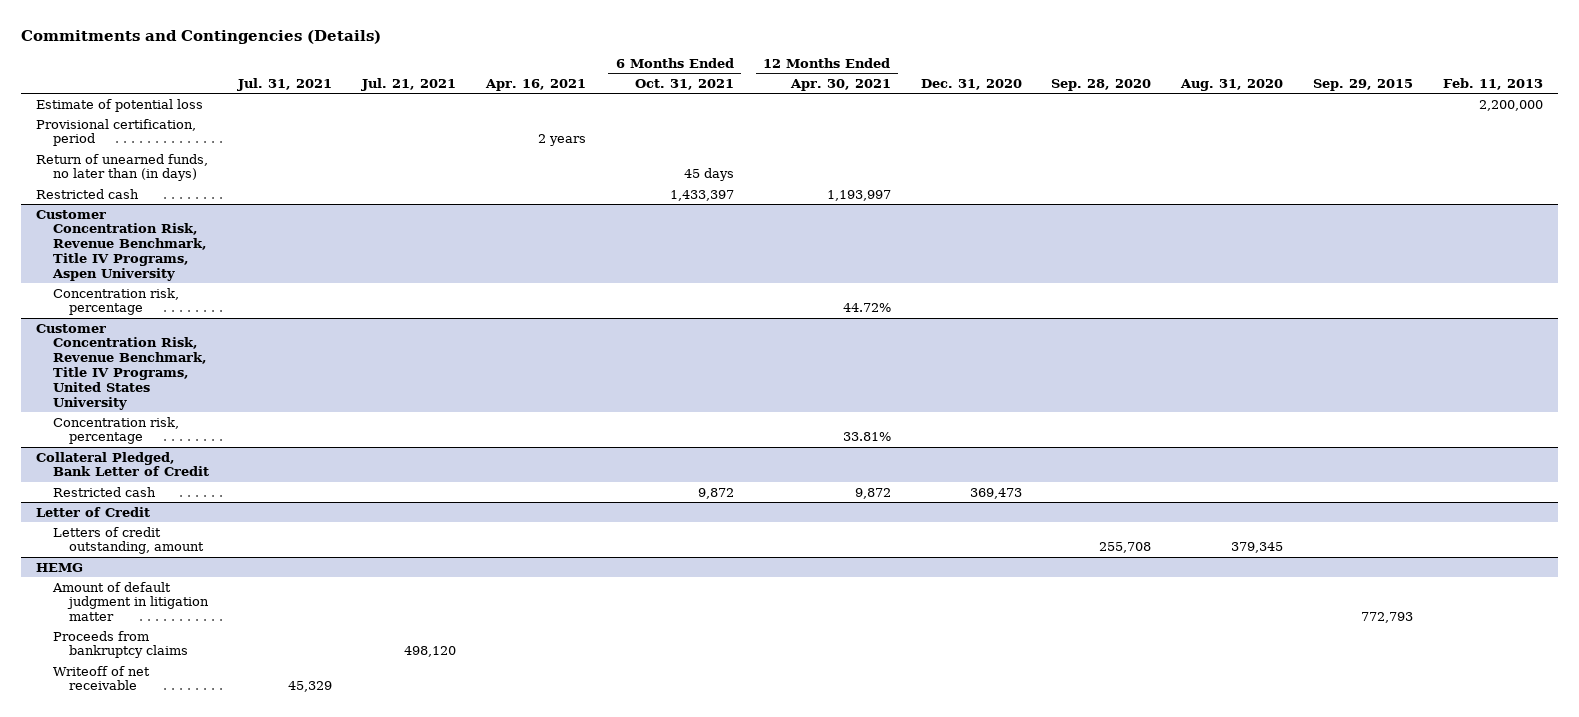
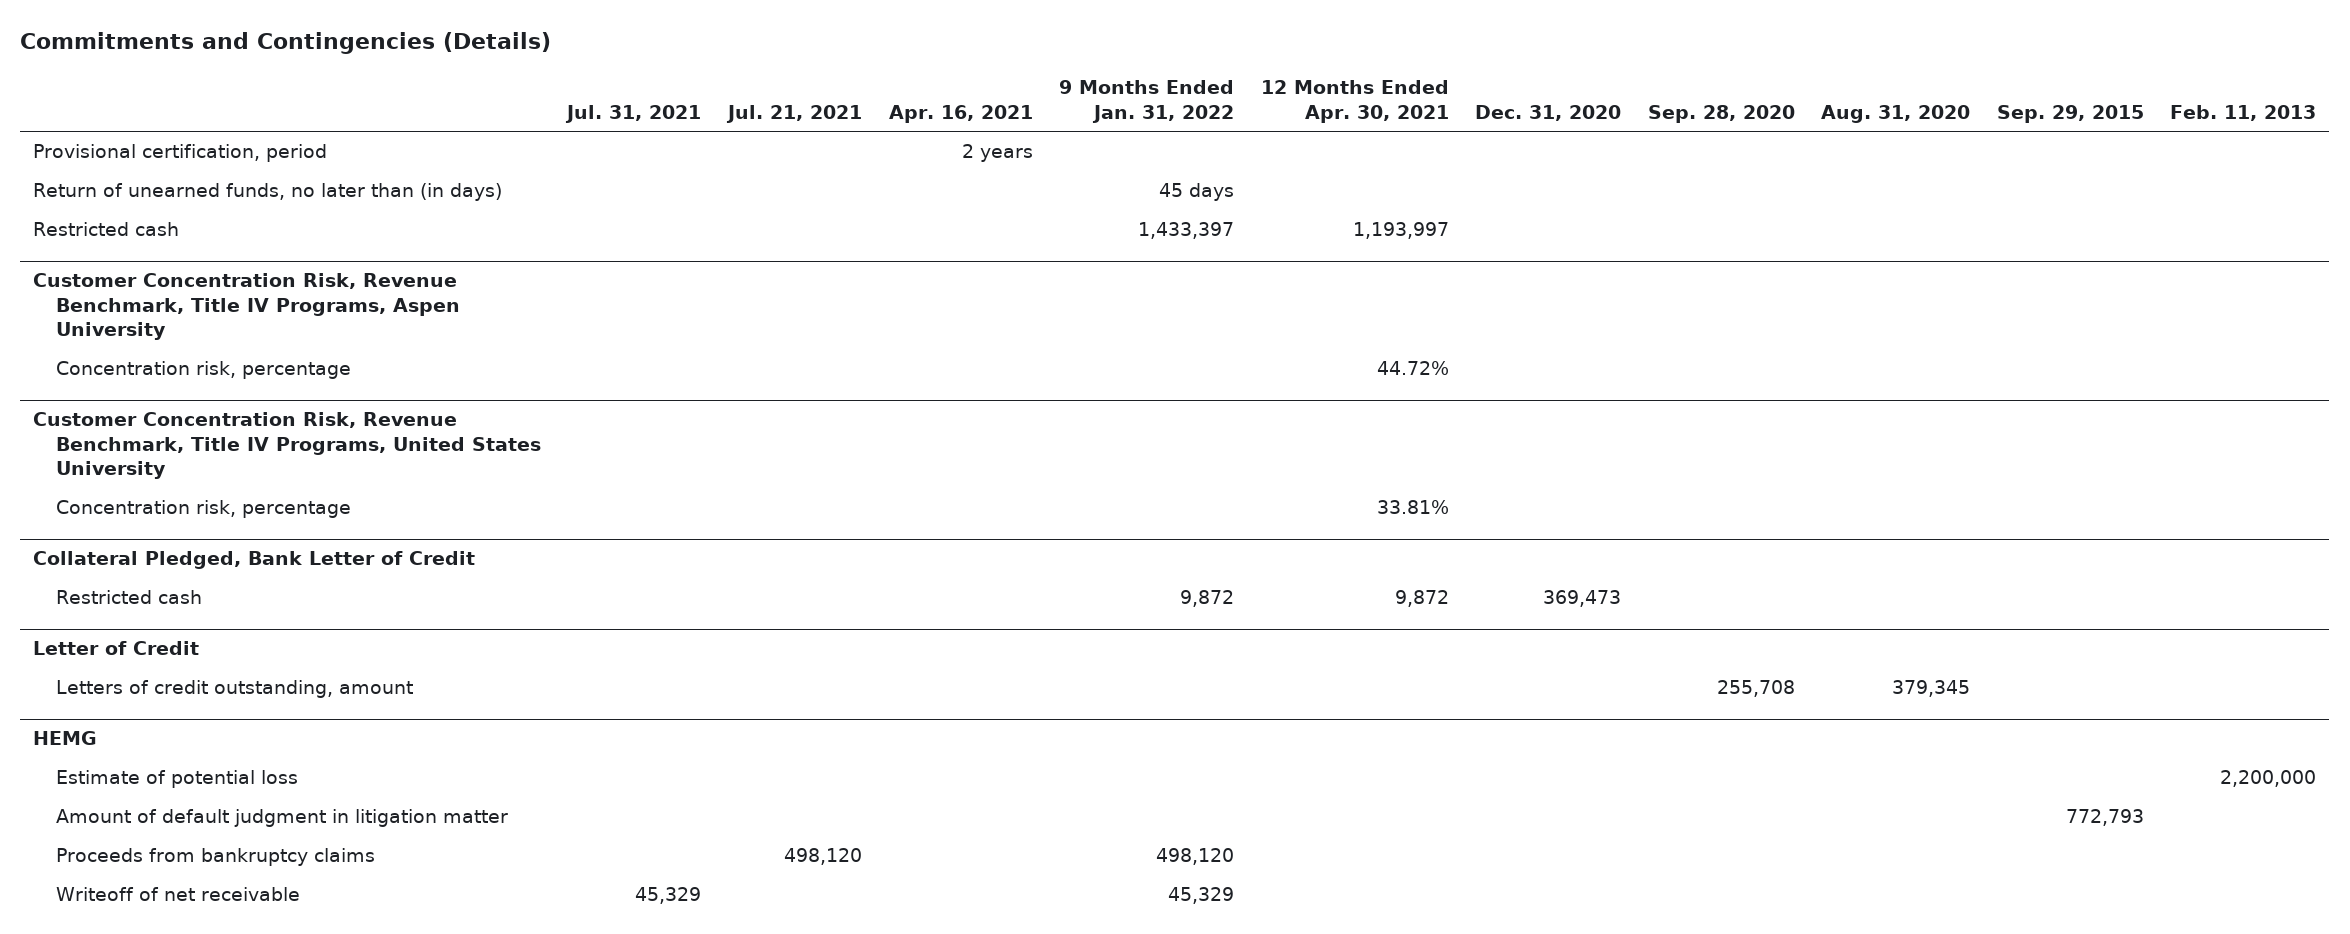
- | Jul. 31, 2021 | Jul. 21, 2021 | Apr. 16, 2021 | 6 Months Ended Oct. 31, 2021 | 12 Months Ended Apr. 30, 2021 | Dec. 31, 2020 | Sep. 28, 2020 | Aug. 31, 2020 | Sep. 29, 2015 | Feb. 11, 2013
+ | Jul. 31, 2021 | Jul. 21, 2021 | Apr. 16, 2021 | 9 Months Ended Jan. 31, 2022 | 12 Months Ended Apr. 30, 2021 | Dec. 31, 2020 | Sep. 28, 2020 | Aug. 31, 2020 | Sep. 29, 2015 | Feb. 11, 2013
- Estimate of potential loss | | | | | | | | | | 2,200,000
@ HEMG
+ Estimate of potential loss | | | | | | | | | | 2,200,000

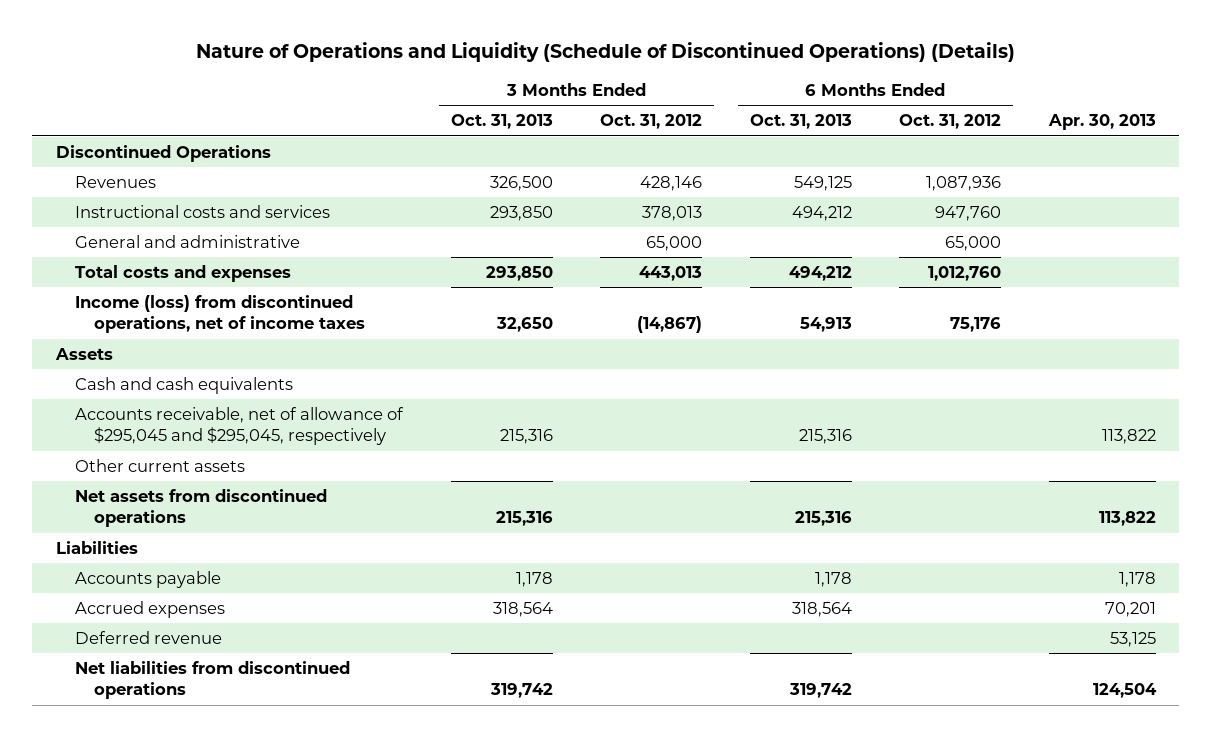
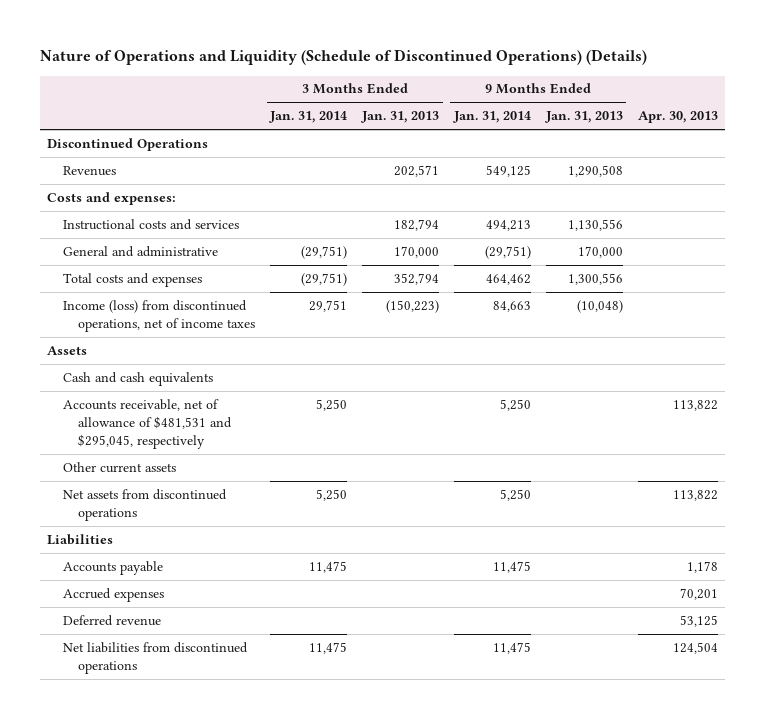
- | 3 Months Ended Oct. 31, 2013 | 3 Months Ended Oct. 31, 2012 | 6 Months Ended Oct. 31, 2013 | 6 Months Ended Oct. 31, 2012 | Apr. 30, 2013
+ | 3 Months Ended Jan. 31, 2014 | 3 Months Ended Jan. 31, 2013 | 9 Months Ended Jan. 31, 2014 | 9 Months Ended Jan. 31, 2013 | Apr. 30, 2013
+ Costs and expenses:
- Accounts receivable, net of allowance of $295,045 and $295,045, respectively | 215,316 | | 215,316 | | 113,822
+ Accounts receivable, net of allowance of $481,531 and $295,045, respectively | 5,250 | | 5,250 | | 113,822

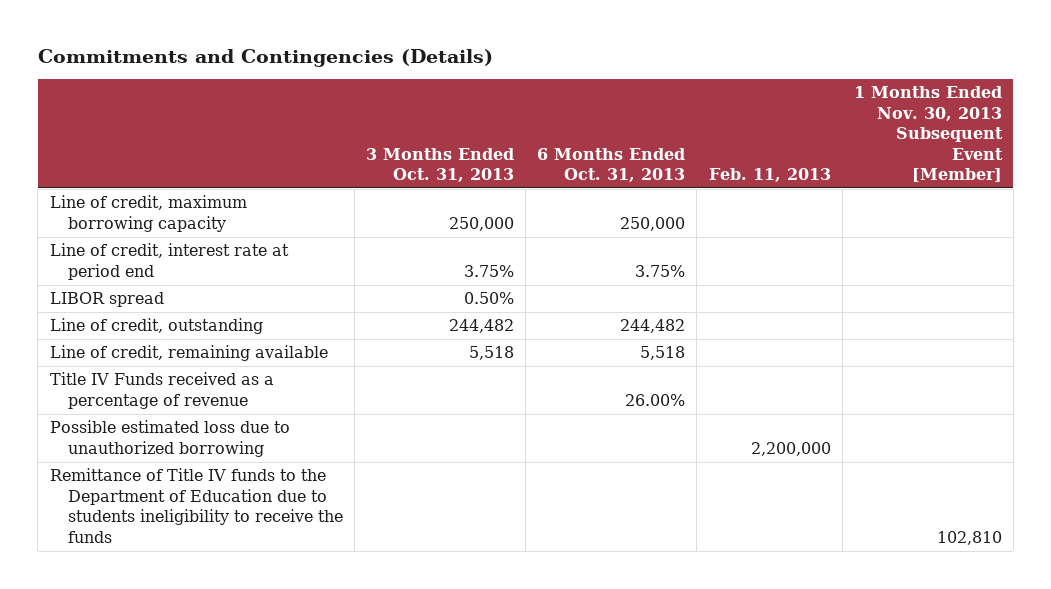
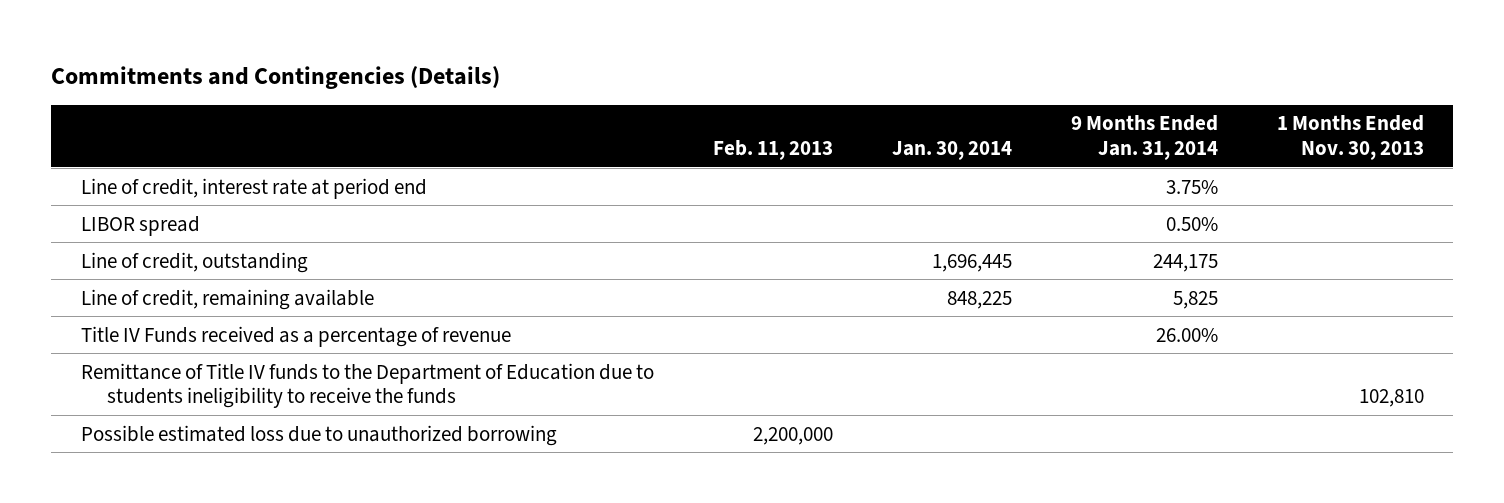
- | 3 Months Ended Oct. 31, 2013 | 6 Months Ended Oct. 31, 2013 | Feb. 11, 2013 | 1 Months Ended Nov. 30, 2013 Subsequent Event [Member]
+ | Feb. 11, 2013 | Jan. 30, 2014 | 9 Months Ended Jan. 31, 2014 | 1 Months Ended Nov. 30, 2013
- Line of credit, maximum borrowing capacity | 250,000 | 250,000 | |
moved down: Possible estimated loss due to unauthorized borrowing | 2,200,000 | | |

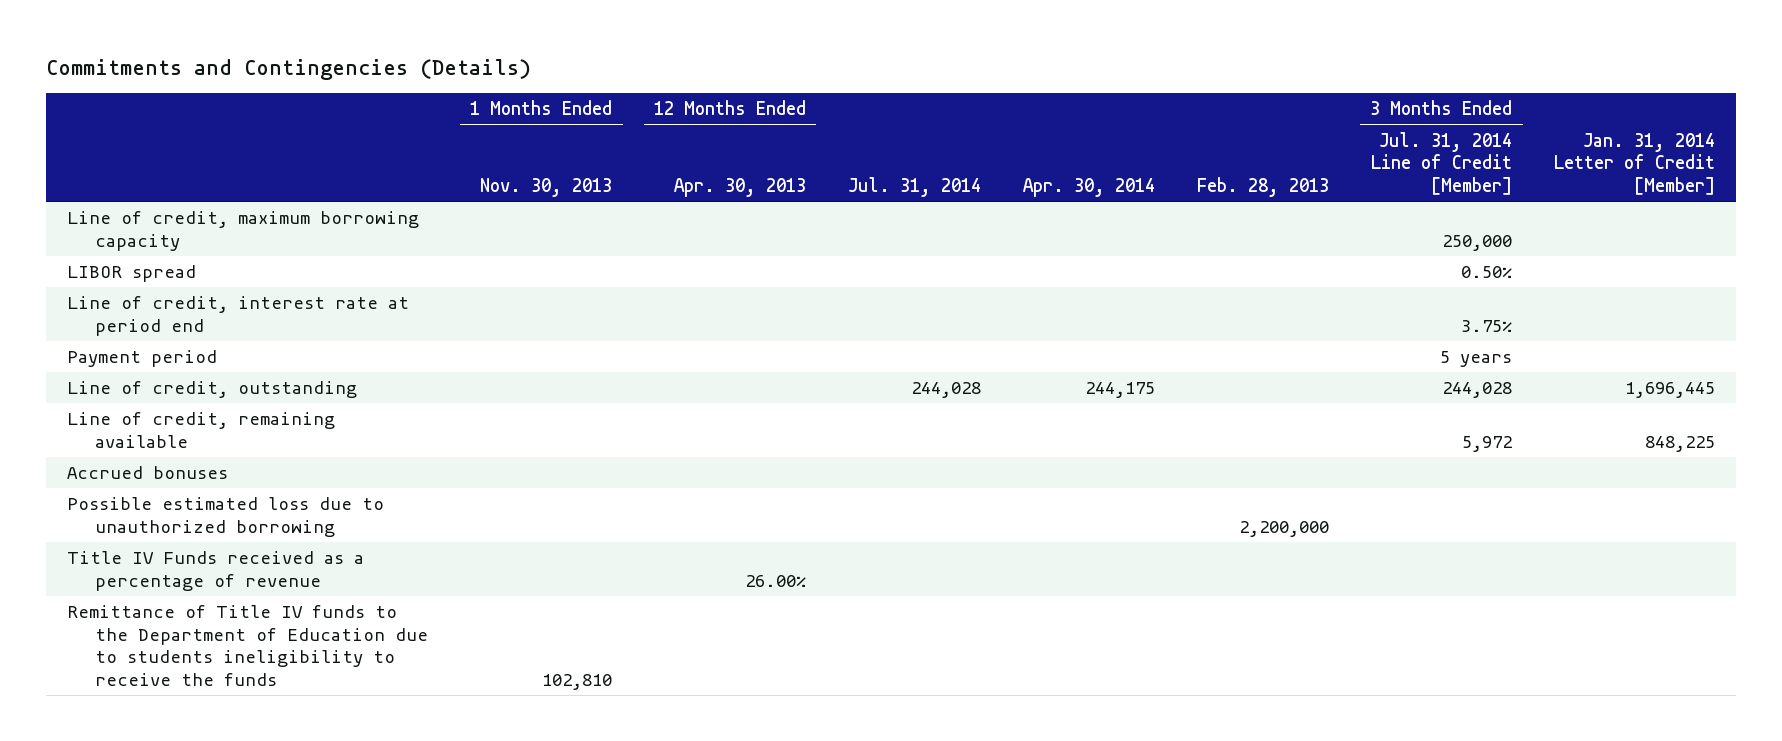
- | Feb. 11, 2013 | Jan. 30, 2014 | 9 Months Ended Jan. 31, 2014 | 1 Months Ended Nov. 30, 2013
+ | 1 Months Ended Nov. 30, 2013 | 12 Months Ended Apr. 30, 2013 | Jul. 31, 2014 | Apr. 30, 2014 | Feb. 28, 2013 | 3 Months Ended Jul. 31, 2014 Line of Credit [Member] | Jan. 31, 2014 Letter of Credit [Member]
+ Line of credit, maximum borrowing capacity | | | | | | 250,000 |
moved down: Line of credit, interest rate at period end | | | | | | 3.75% |
+ Payment period | | | | | | 5 years |
+ Accrued bonuses
moved up: Possible estimated loss due to unauthorized borrowing | | | | | 2,200,000 | |

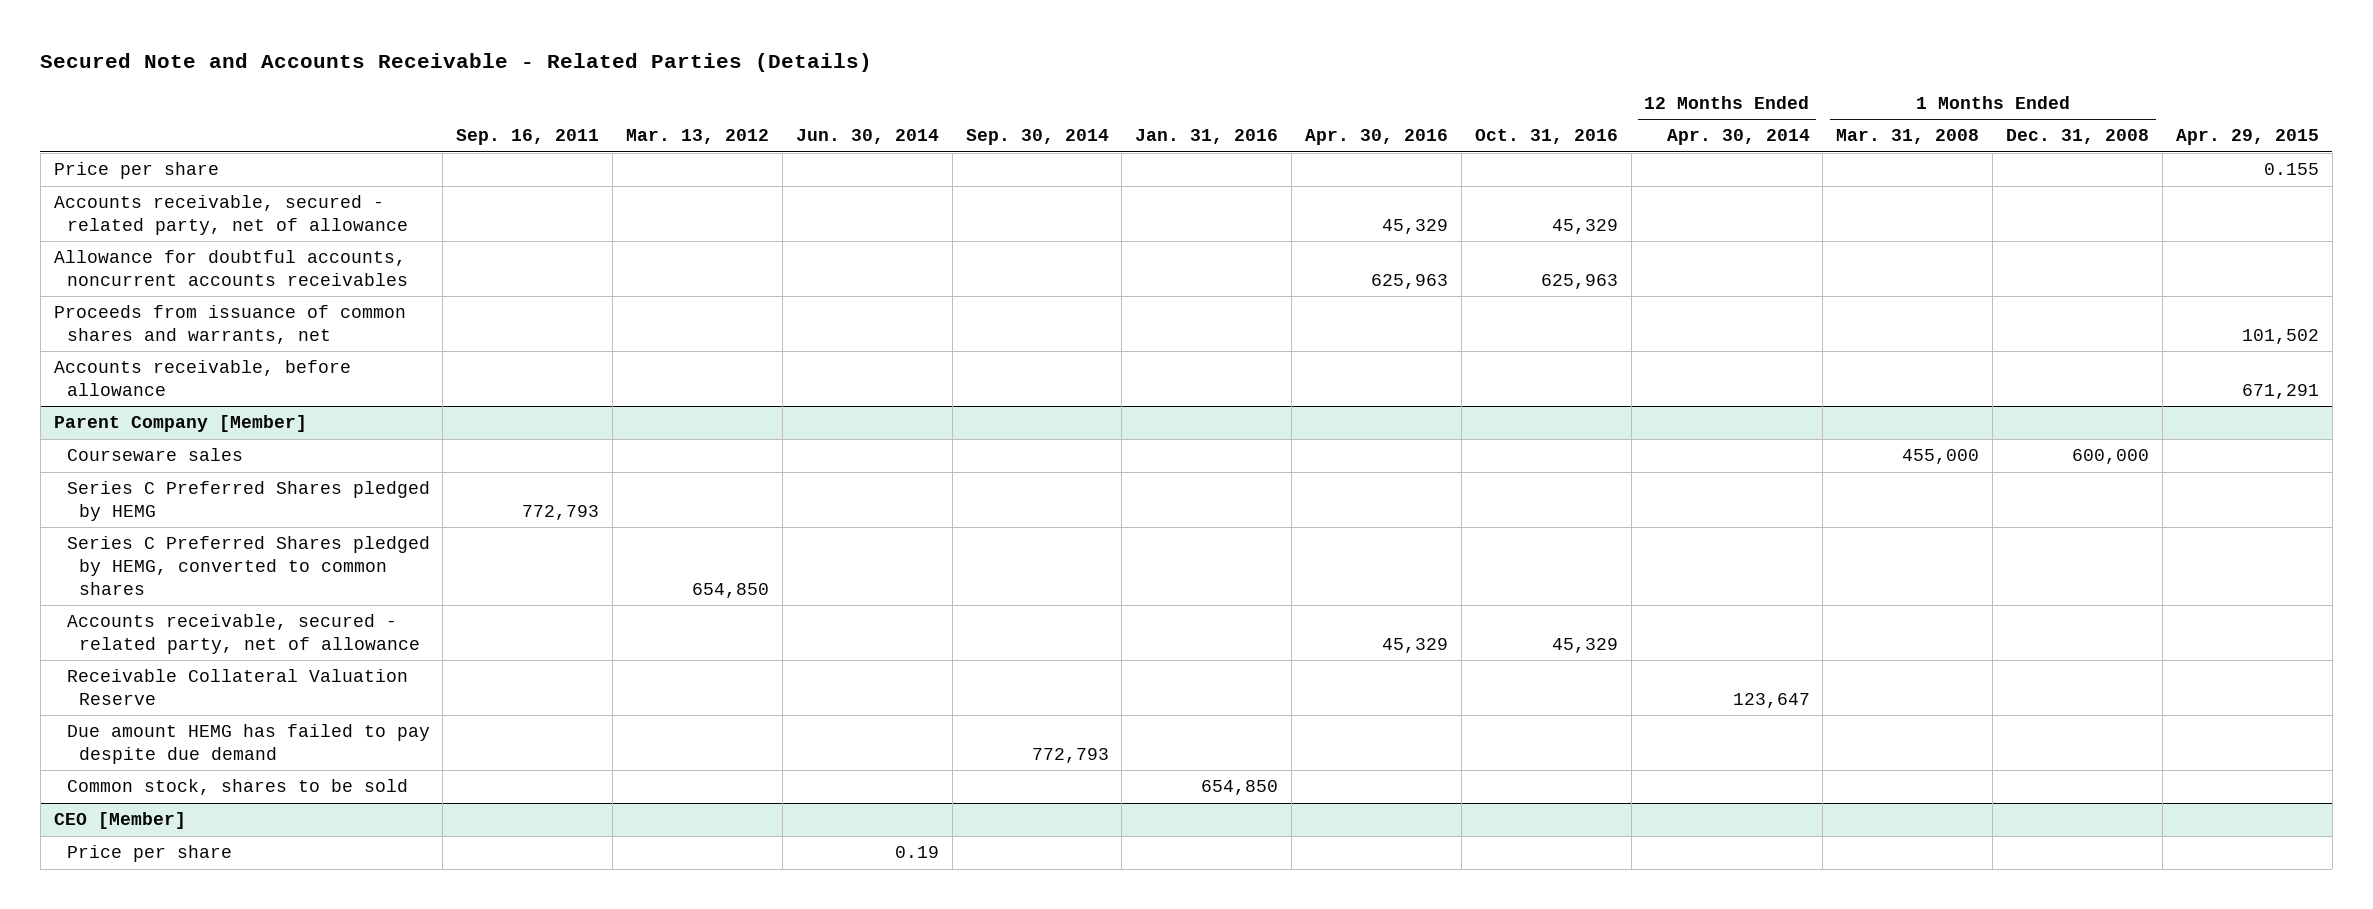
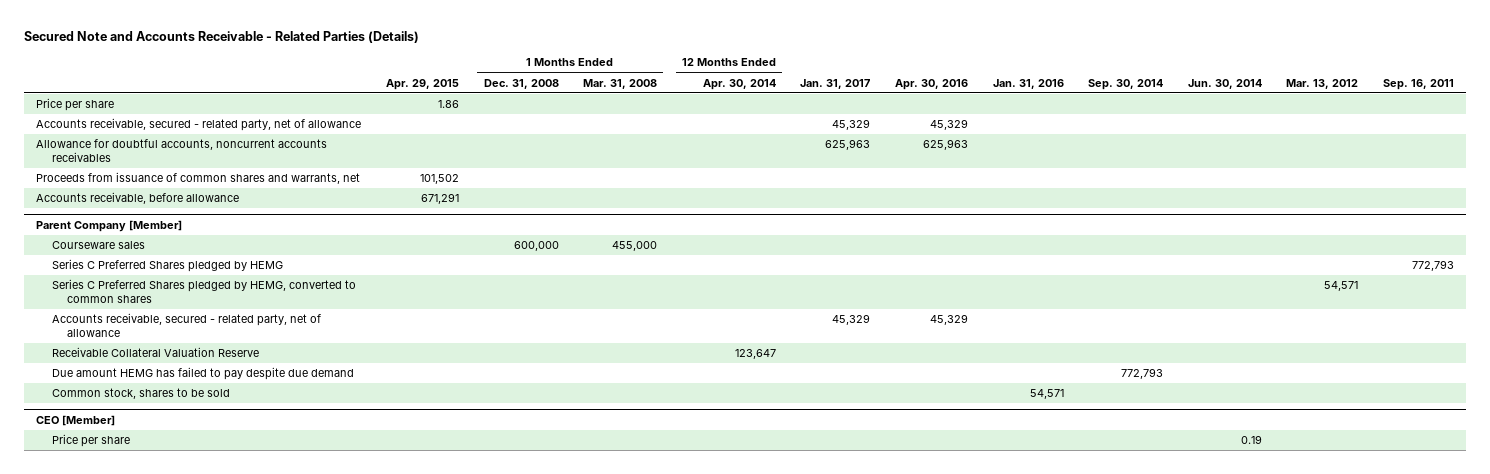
- | Sep. 16, 2011 | Mar. 13, 2012 | Jun. 30, 2014 | Sep. 30, 2014 | Jan. 31, 2016 | Apr. 30, 2016 | Oct. 31, 2016 | 12 Months Ended Apr. 30, 2014 | 1 Months Ended Mar. 31, 2008 | 1 Months Ended Dec. 31, 2008 | Apr. 29, 2015
+ | Apr. 29, 2015 | 1 Months Ended Dec. 31, 2008 | 1 Months Ended Mar. 31, 2008 | 12 Months Ended Apr. 30, 2014 | Jan. 31, 2017 | Apr. 30, 2016 | Jan. 31, 2016 | Sep. 30, 2014 | Jun. 30, 2014 | Mar. 13, 2012 | Sep. 16, 2011
- Price per share | | | | | | | | | | | 0.155
+ Price per share | 1.86 | | | | | | | | | |
@ Parent Company [Member]
- Series C Preferred Shares pledged by HEMG, converted to common shares | | 654,850 | | | | | | | | |
+ Series C Preferred Shares pledged by HEMG, converted to common shares | | | | | | | | | | 54,571 |
- Common stock, shares to be sold | | | | | 654,850 | | | | | |
+ Common stock, shares to be sold | | | | | | | 54,571 | | | |

